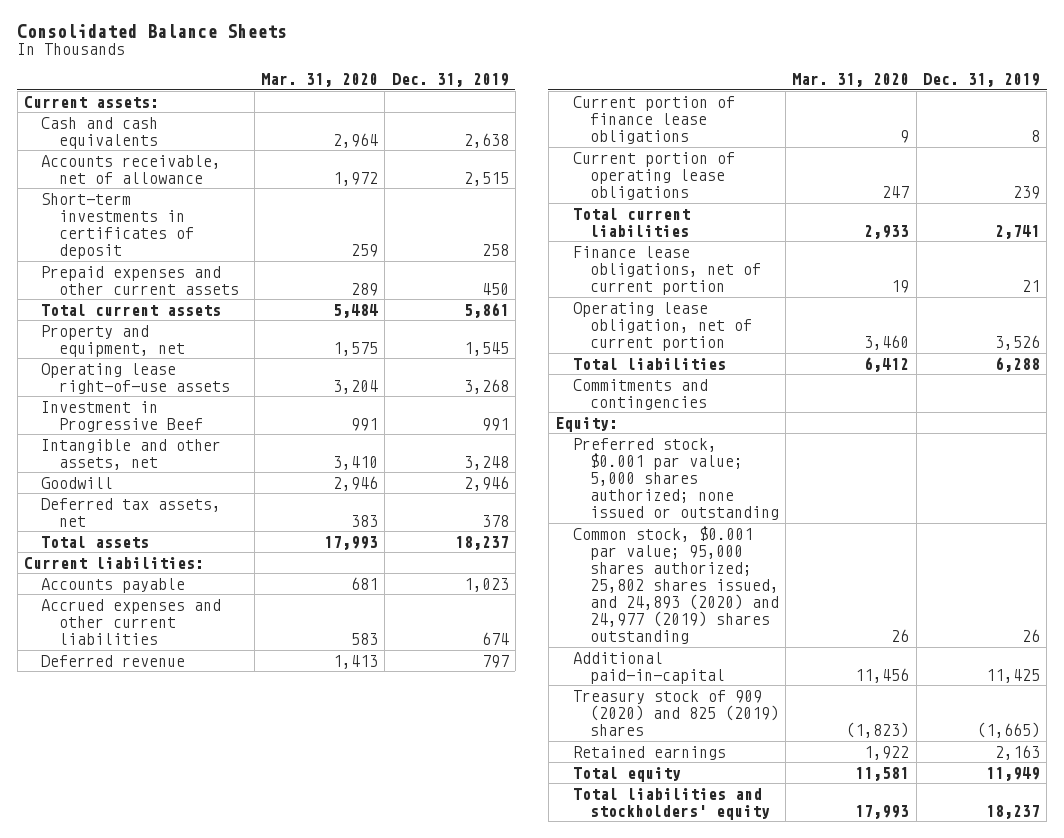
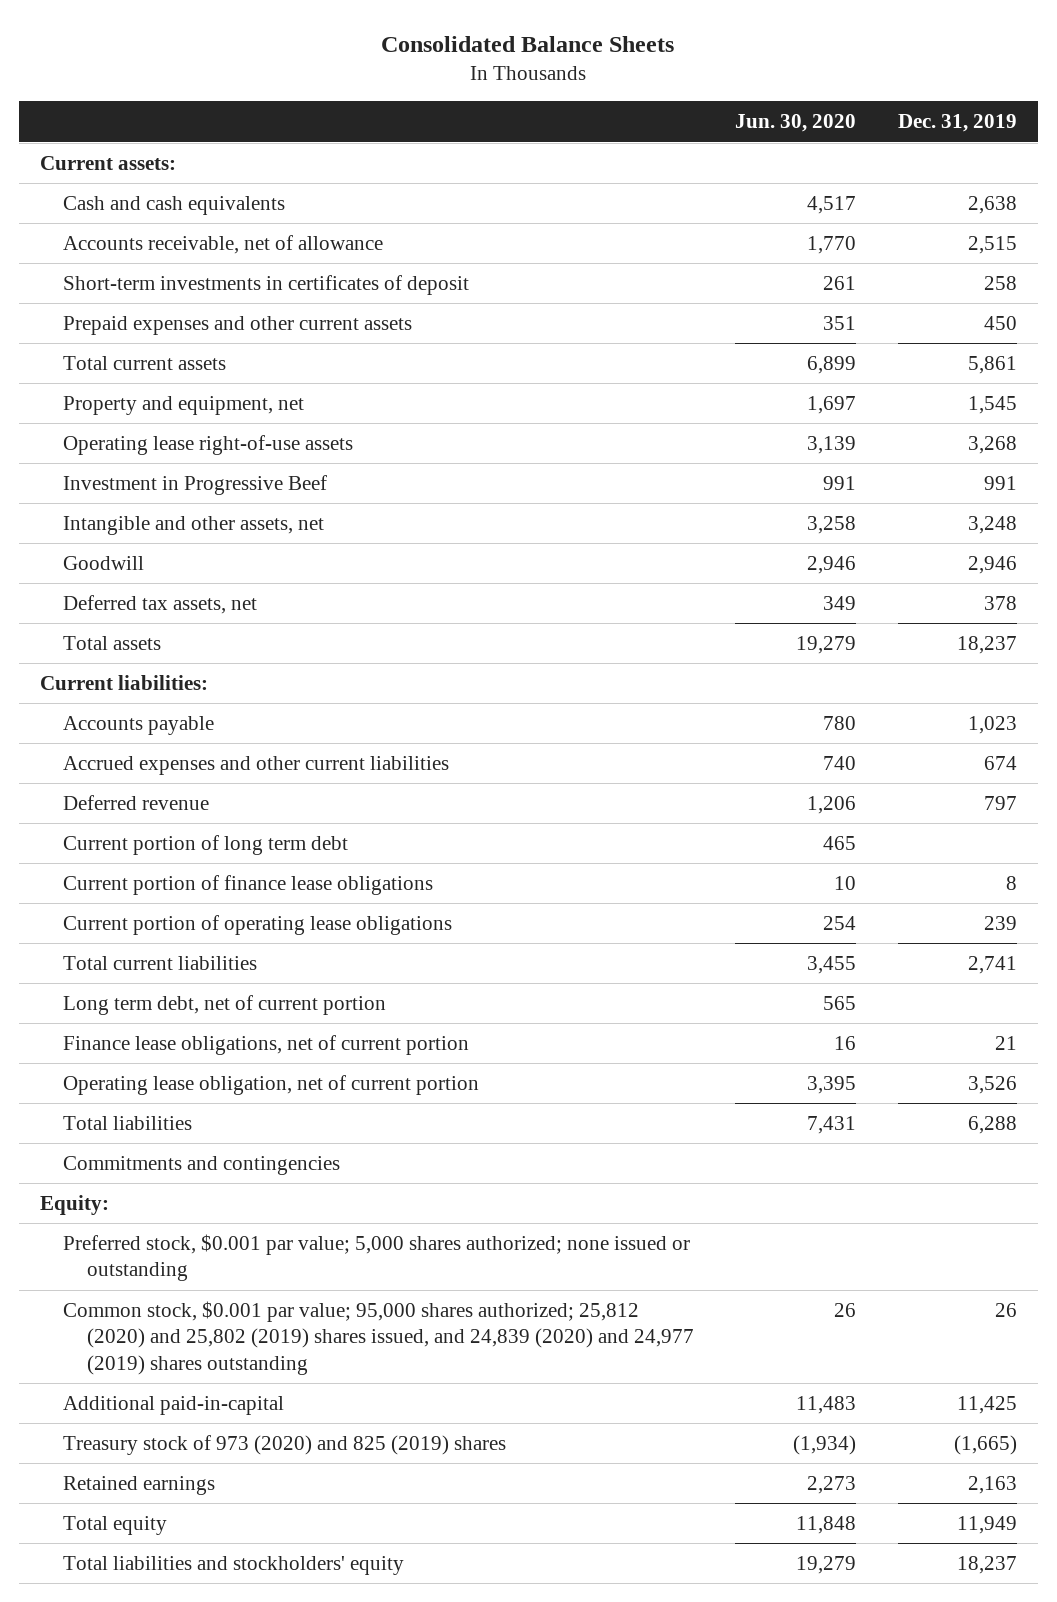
- | Mar. 31, 2020 | Dec. 31, 2019
+ | Jun. 30, 2020 | Dec. 31, 2019
+ Current portion of long term debt | 465 |
+ Long term debt, net of current portion | 565 |
- Common stock, $0.001 par value; 95,000 shares authorized; 25,802 shares issued, and 24,893 (2020) and 24,977 (2019) shares outstanding | 26 | 26
+ Common stock, $0.001 par value; 95,000 shares authorized; 25,812 (2020) and 25,802 (2019) shares issued, and 24,839 (2020) and 24,977 (2019) shares outstanding | 26 | 26
- Treasury stock of 909 (2020) and 825 (2019) shares | (1,823) | (1,665)
+ Treasury stock of 973 (2020) and 825 (2019) shares | (1,934) | (1,665)

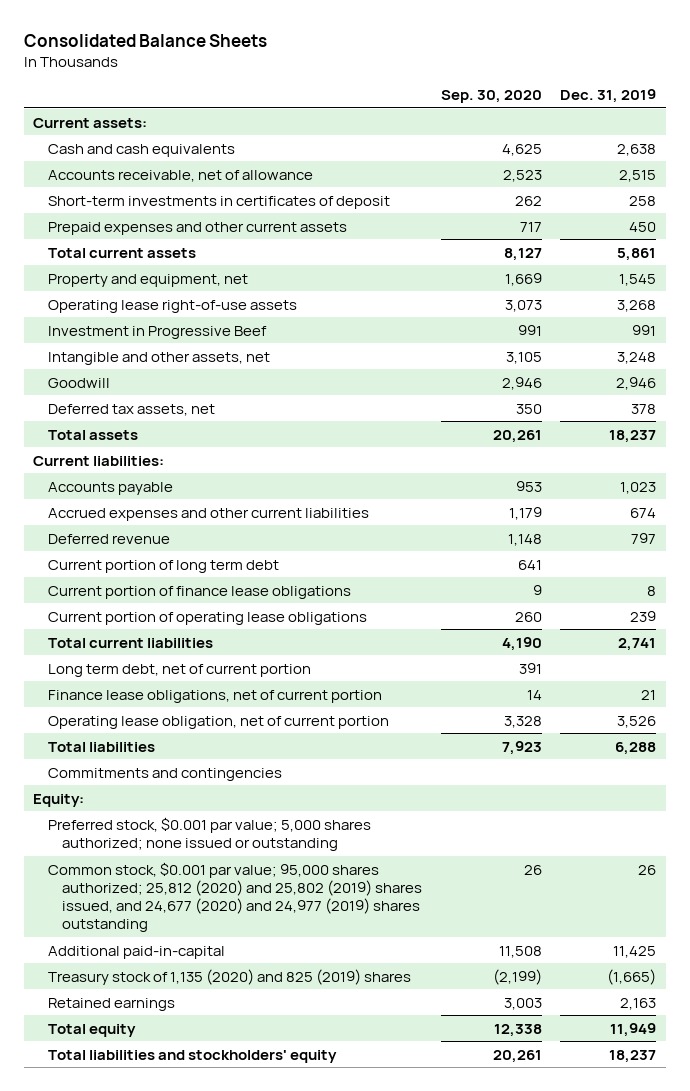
- | Jun. 30, 2020 | Dec. 31, 2019
+ | Sep. 30, 2020 | Dec. 31, 2019
- Common stock, $0.001 par value; 95,000 shares authorized; 25,812 (2020) and 25,802 (2019) shares issued, and 24,839 (2020) and 24,977 (2019) shares outstanding | 26 | 26
+ Common stock, $0.001 par value; 95,000 shares authorized; 25,812 (2020) and 25,802 (2019) shares issued, and 24,677 (2020) and 24,977 (2019) shares outstanding | 26 | 26
- Treasury stock of 973 (2020) and 825 (2019) shares | (1,934) | (1,665)
+ Treasury stock of 1,135 (2020) and 825 (2019) shares | (2,199) | (1,665)

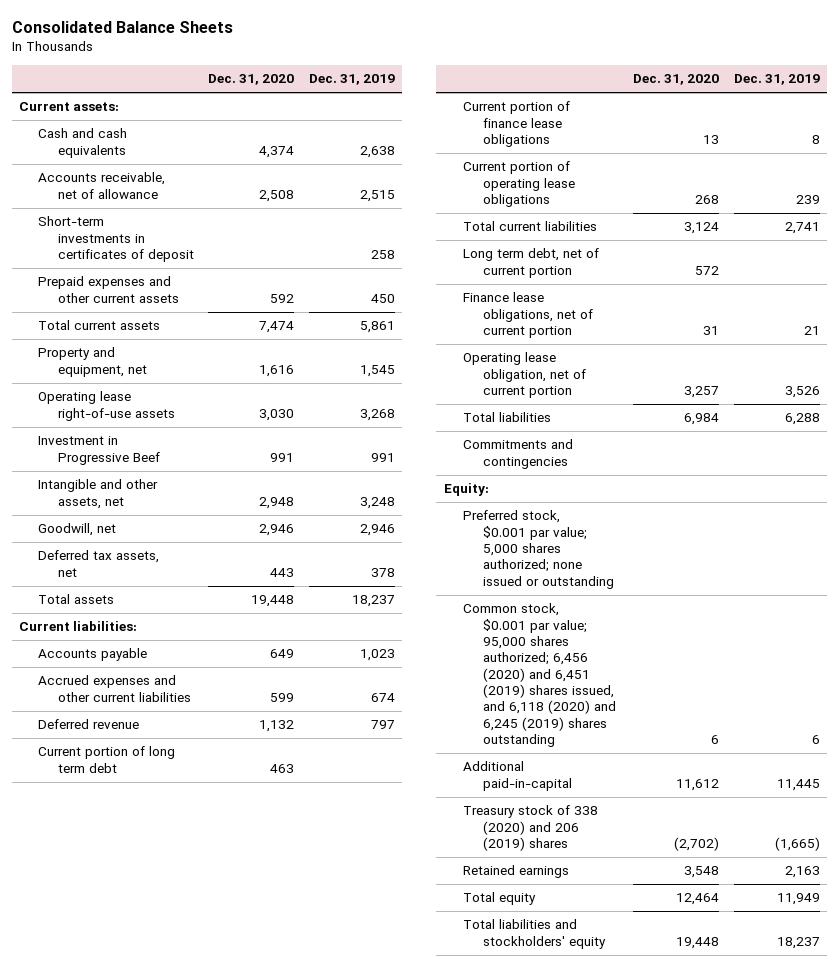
- | Sep. 30, 2020 | Dec. 31, 2019
+ | Dec. 31, 2020 | Dec. 31, 2019
- Goodwill | 2,946 | 2,946
+ Goodwill, net | 2,946 | 2,946
- Common stock, $0.001 par value; 95,000 shares authorized; 25,812 (2020) and 25,802 (2019) shares issued, and 24,677 (2020) and 24,977 (2019) shares outstanding | 26 | 26
- Additional paid-in-capital | 11,508 | 11,425
- Treasury stock of 1,135 (2020) and 825 (2019) shares | (2,199) | (1,665)
+ Common stock, $0.001 par value; 95,000 shares authorized; 6,456 (2020) and 6,451 (2019) shares issued, and 6,118 (2020) and 6,245 (2019) shares outstanding | 6 | 6
+ Additional paid-in-capital | 11,612 | 11,445
+ Treasury stock of 338 (2020) and 206 (2019) shares | (2,702) | (1,665)

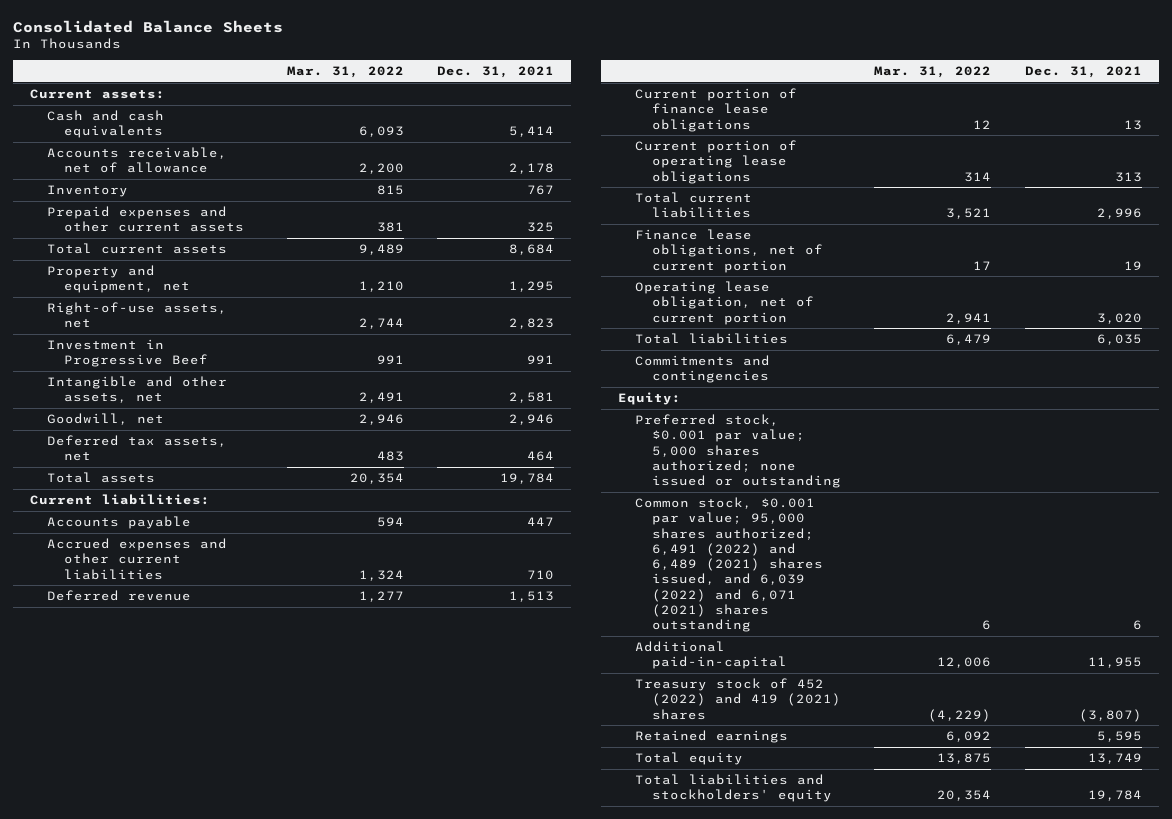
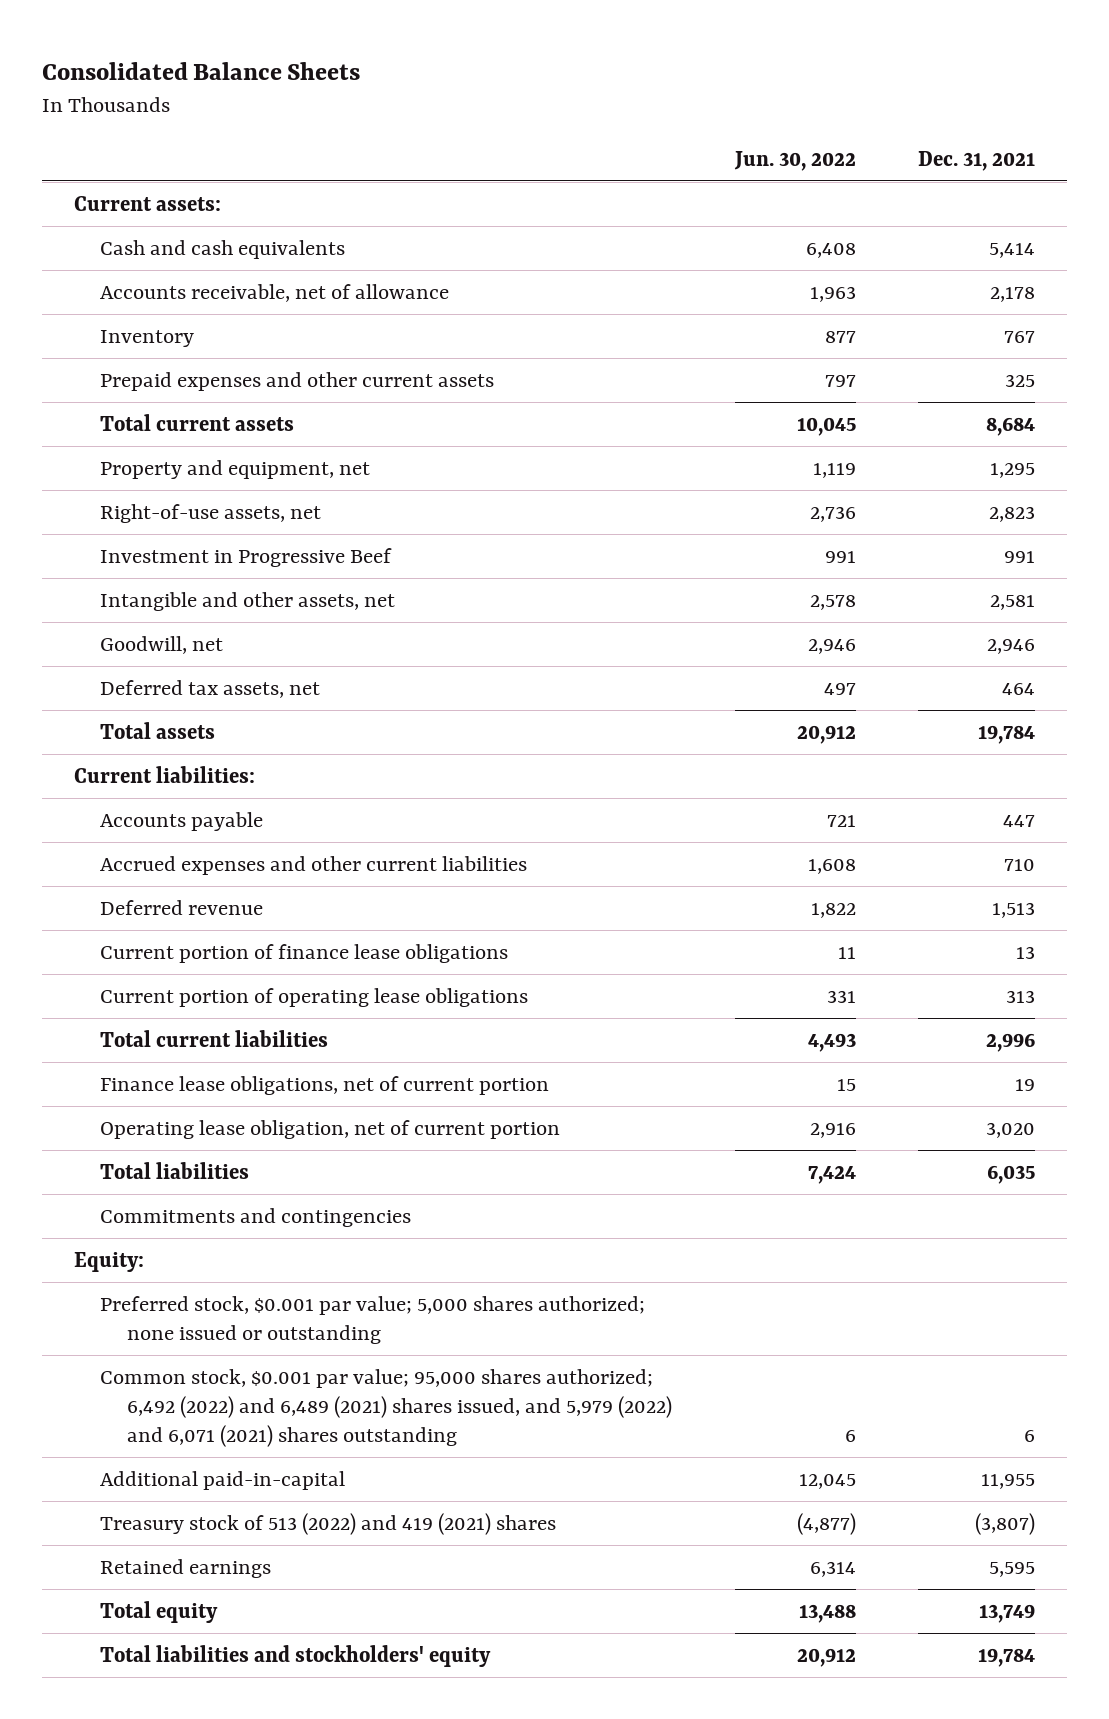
- | Mar. 31, 2022 | Dec. 31, 2021
+ | Jun. 30, 2022 | Dec. 31, 2021
- Common stock, $0.001 par value; 95,000 shares authorized; 6,491 (2022) and 6,489 (2021) shares issued, and 6,039 (2022) and 6,071 (2021) shares outstanding | 6 | 6
+ Common stock, $0.001 par value; 95,000 shares authorized; 6,492 (2022) and 6,489 (2021) shares issued, and 5,979 (2022) and 6,071 (2021) shares outstanding | 6 | 6
- Treasury stock of 452 (2022) and 419 (2021) shares | (4,229) | (3,807)
+ Treasury stock of 513 (2022) and 419 (2021) shares | (4,877) | (3,807)

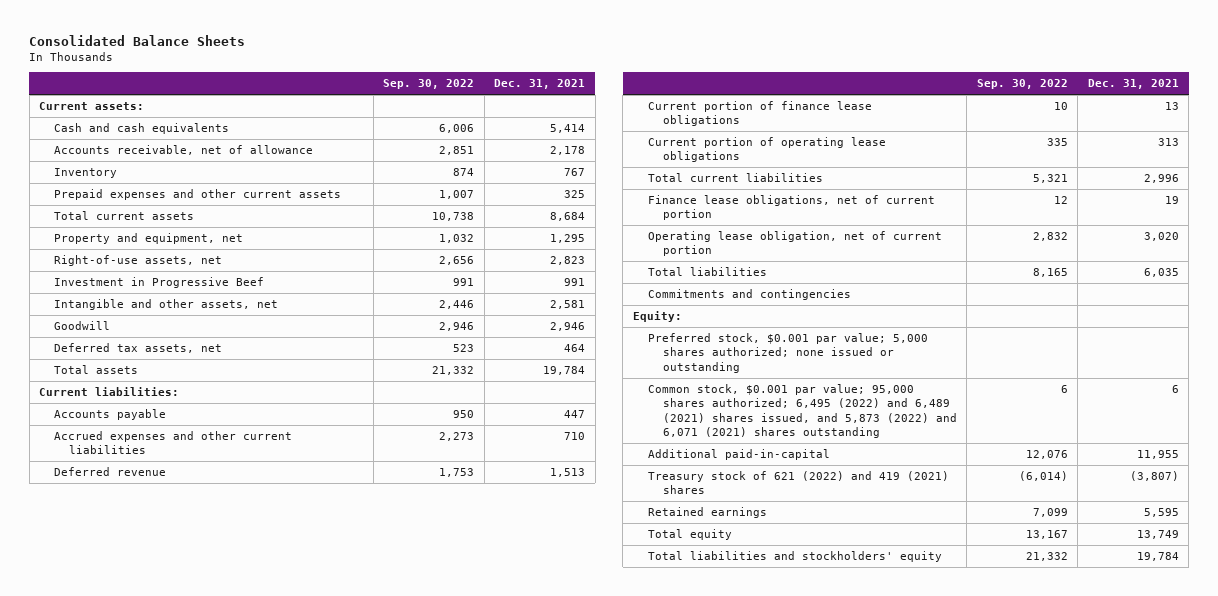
- | Jun. 30, 2022 | Dec. 31, 2021
+ | Sep. 30, 2022 | Dec. 31, 2021
- Goodwill, net | 2,946 | 2,946
+ Goodwill | 2,946 | 2,946
- Common stock, $0.001 par value; 95,000 shares authorized; 6,492 (2022) and 6,489 (2021) shares issued, and 5,979 (2022) and 6,071 (2021) shares outstanding | 6 | 6
+ Common stock, $0.001 par value; 95,000 shares authorized; 6,495 (2022) and 6,489 (2021) shares issued, and 5,873 (2022) and 6,071 (2021) shares outstanding | 6 | 6
- Treasury stock of 513 (2022) and 419 (2021) shares | (4,877) | (3,807)
+ Treasury stock of 621 (2022) and 419 (2021) shares | (6,014) | (3,807)

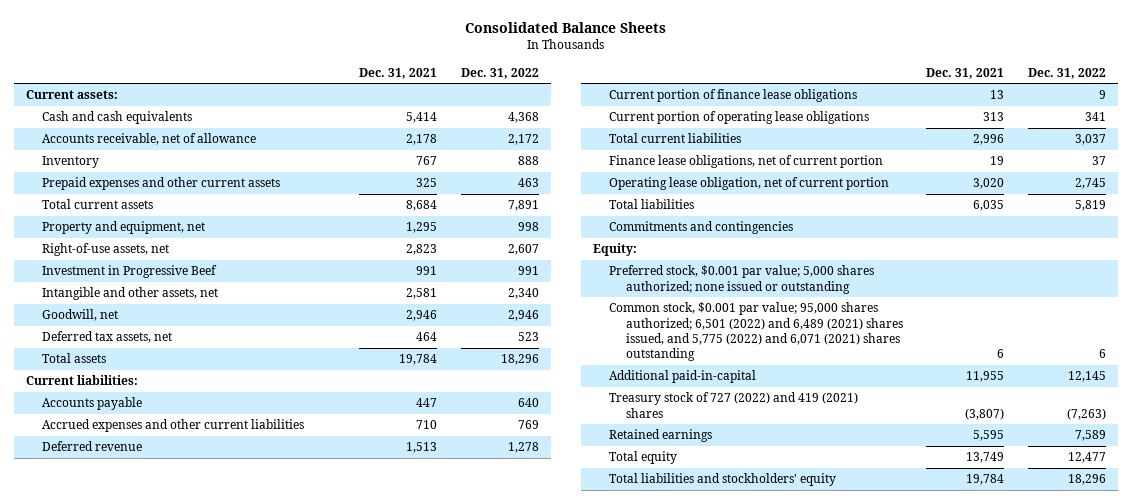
- | Sep. 30, 2022 | Dec. 31, 2021
+ | Dec. 31, 2021 | Dec. 31, 2022
- Goodwill | 2,946 | 2,946
+ Goodwill, net | 2,946 | 2,946
- Common stock, $0.001 par value; 95,000 shares authorized; 6,495 (2022) and 6,489 (2021) shares issued, and 5,873 (2022) and 6,071 (2021) shares outstanding | 6 | 6
+ Common stock, $0.001 par value; 95,000 shares authorized; 6,501 (2022) and 6,489 (2021) shares issued, and 5,775 (2022) and 6,071 (2021) shares outstanding | 6 | 6
- Treasury stock of 621 (2022) and 419 (2021) shares | (6,014) | (3,807)
+ Treasury stock of 727 (2022) and 419 (2021) shares | (3,807) | (7,263)

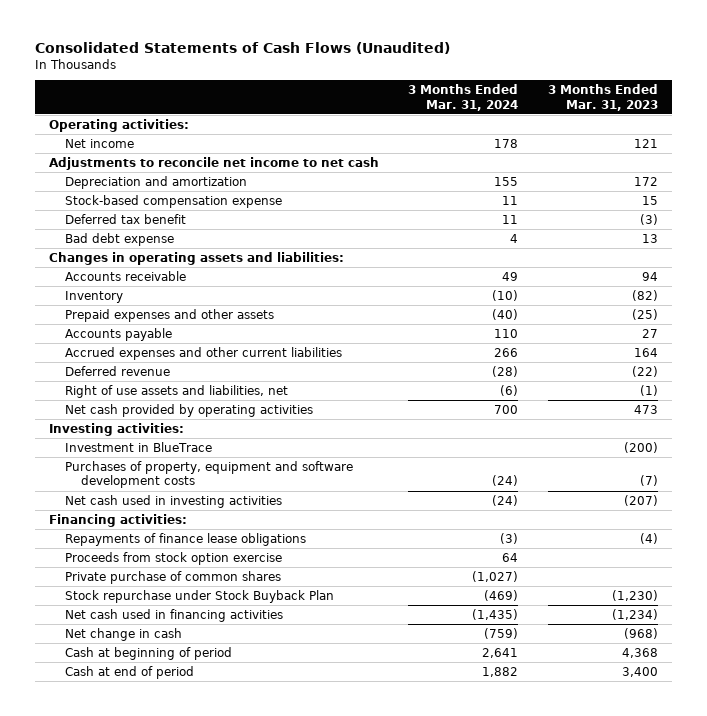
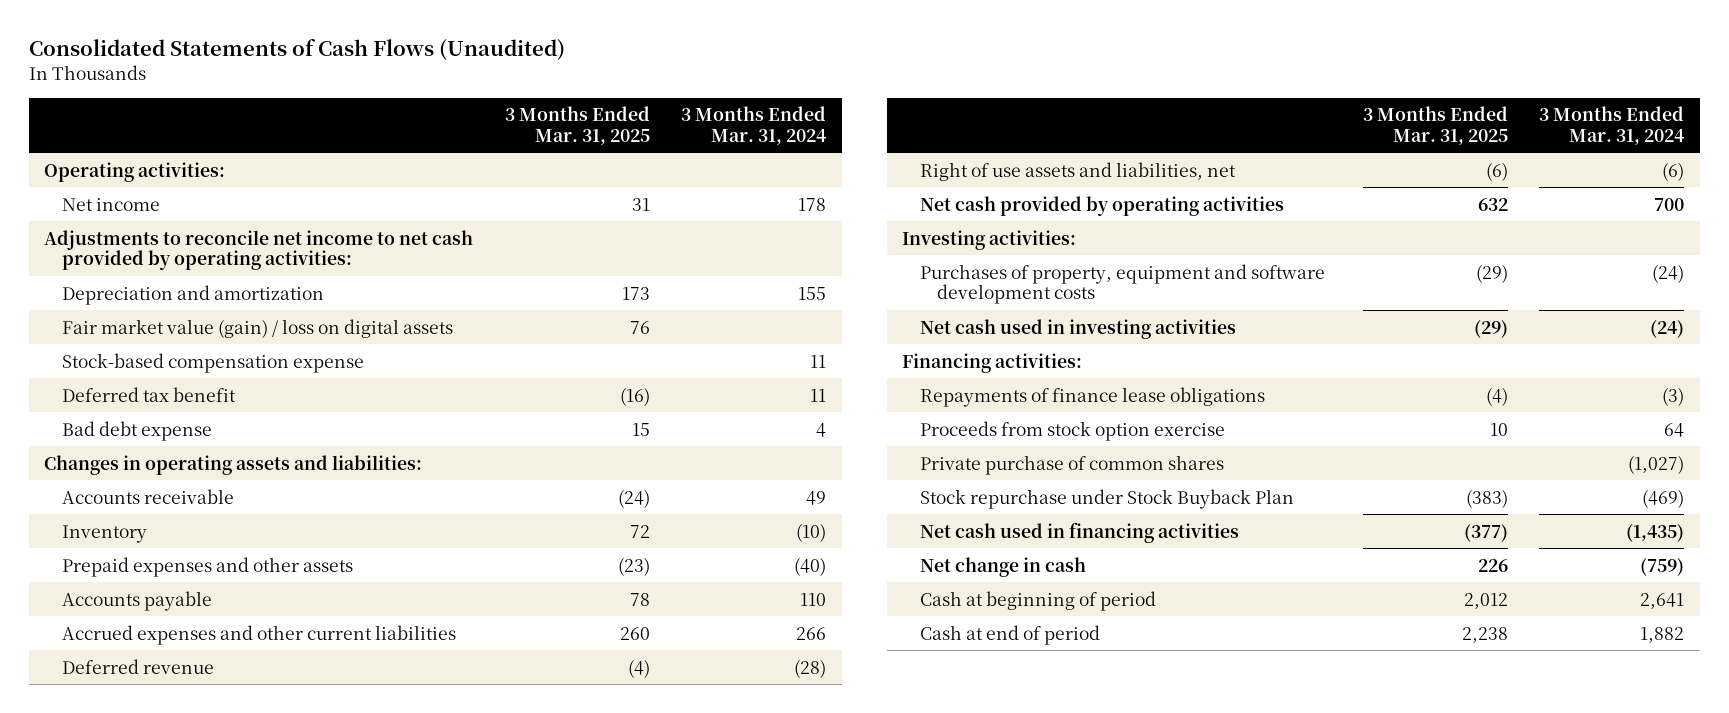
- | 3 Months Ended Mar. 31, 2024 | 3 Months Ended Mar. 31, 2023
+ | 3 Months Ended Mar. 31, 2025 | 3 Months Ended Mar. 31, 2024
- Adjustments to reconcile net income to net cash
+ Adjustments to reconcile net income to net cash provided by operating activities:
+ Fair market value (gain) / loss on digital assets | 76 |
- Investment in BlueTrace | | (200)

